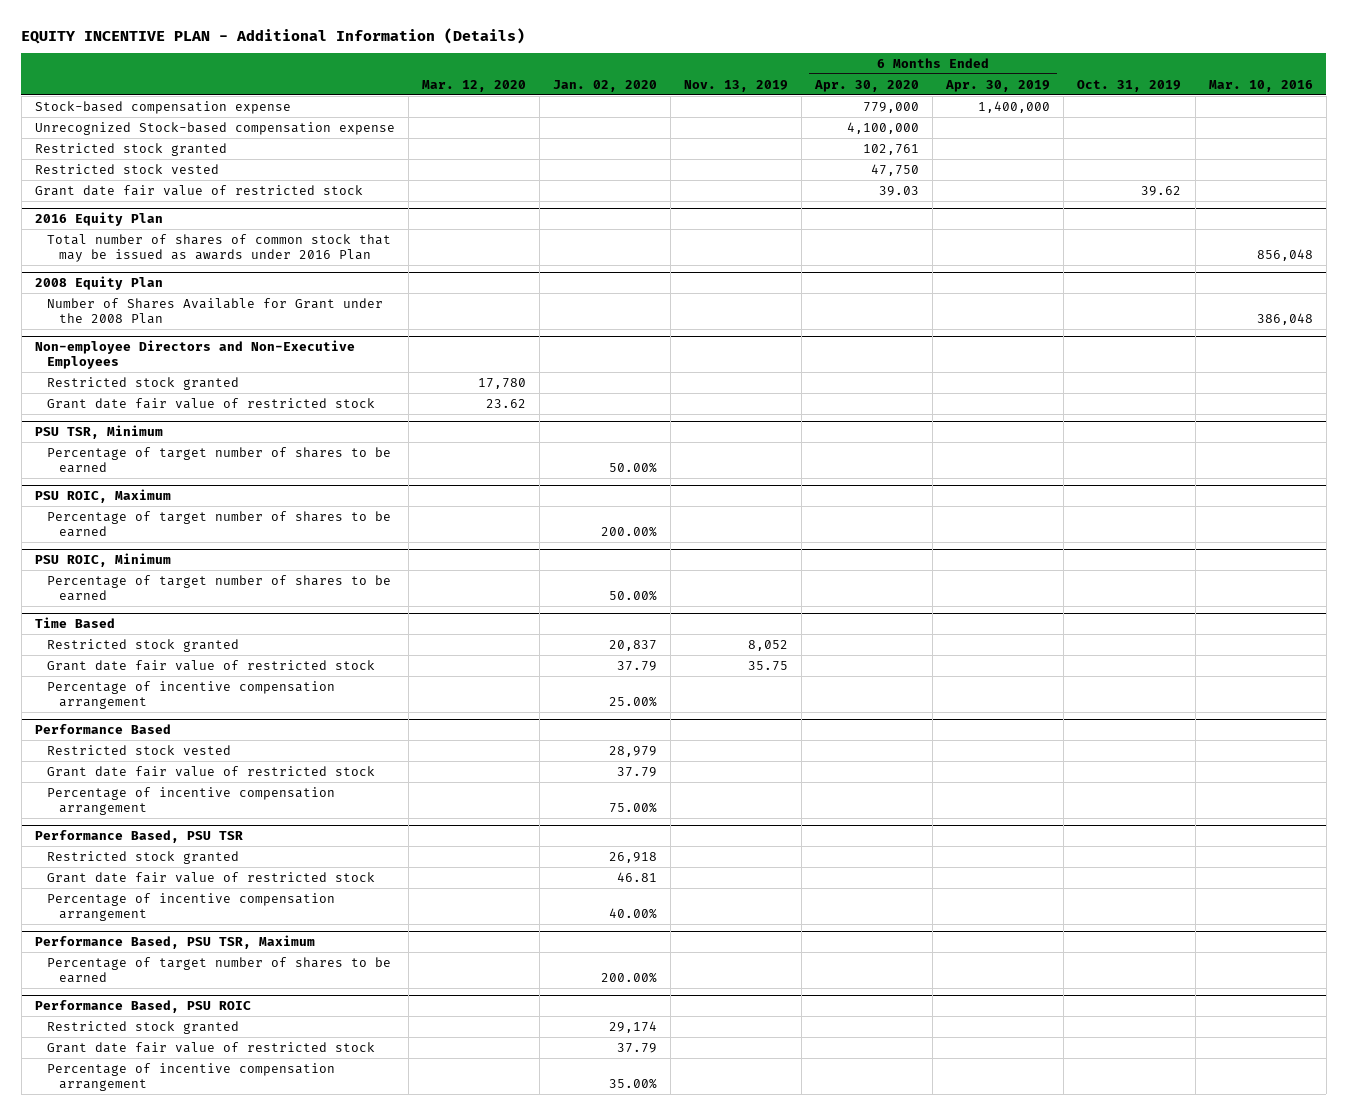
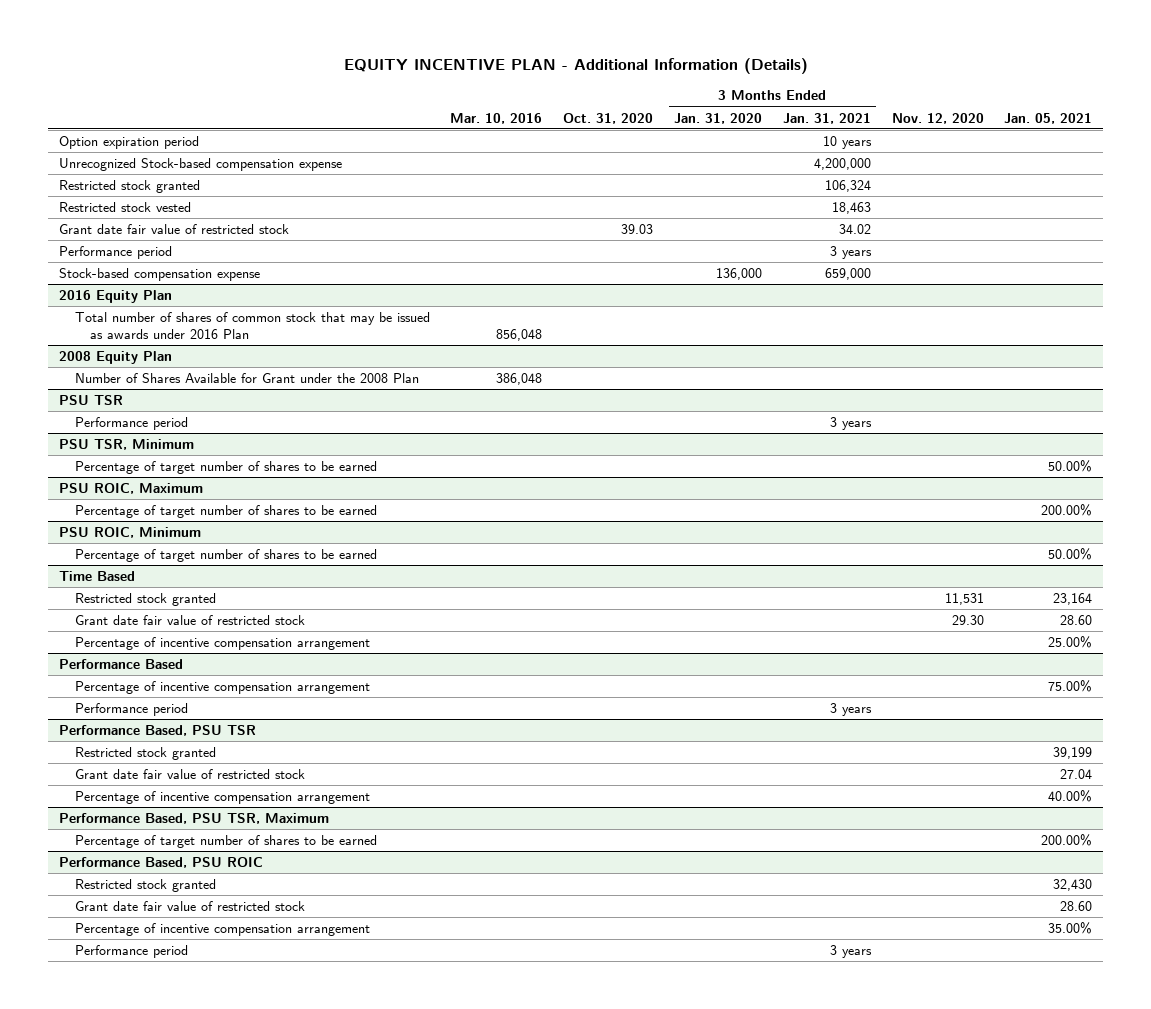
- | Mar. 12, 2020 | Jan. 02, 2020 | Nov. 13, 2019 | 6 Months Ended Apr. 30, 2020 | 6 Months Ended Apr. 30, 2019 | Oct. 31, 2019 | Mar. 10, 2016
+ | Mar. 10, 2016 | Oct. 31, 2020 | 3 Months Ended Jan. 31, 2020 | 3 Months Ended Jan. 31, 2021 | Nov. 12, 2020 | Jan. 05, 2021
+ Option expiration period | | | | 10 years | |
+ Performance period | | | | 3 years | |
moved down: Stock-based compensation expense | | | 136,000 | 659,000 | |
- Non-employee Directors and Non-Executive Employees
- Restricted stock granted | 17,780 | | | | | |
- Grant date fair value of restricted stock | 23.62 | | | | | |
+ PSU TSR
+ Performance period | | | | 3 years | |
@ Performance Based
- Restricted stock vested | | 28,979 | | | | |
- Grant date fair value of restricted stock | | 37.79 | | | | |
+ Performance period | | | | 3 years | |
@ Performance Based, PSU ROIC
+ Performance period | | | | 3 years | |

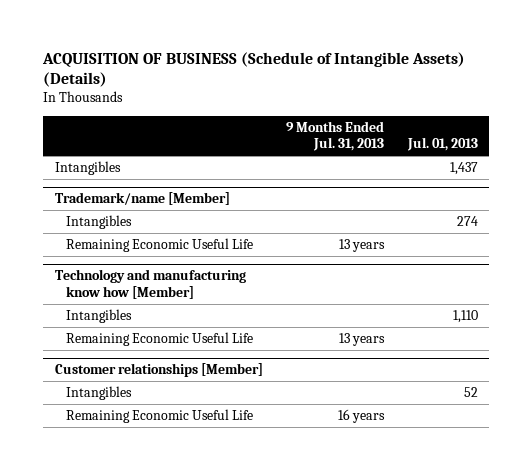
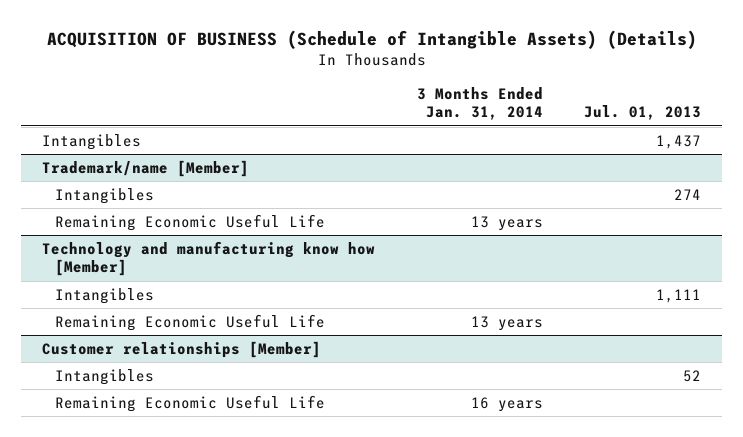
- | 9 Months Ended Jul. 31, 2013 | Jul. 01, 2013
+ | 3 Months Ended Jan. 31, 2014 | Jul. 01, 2013
@ Technology and manufacturing know how [Member]
- Intangibles | | 1,110
+ Intangibles | | 1,111

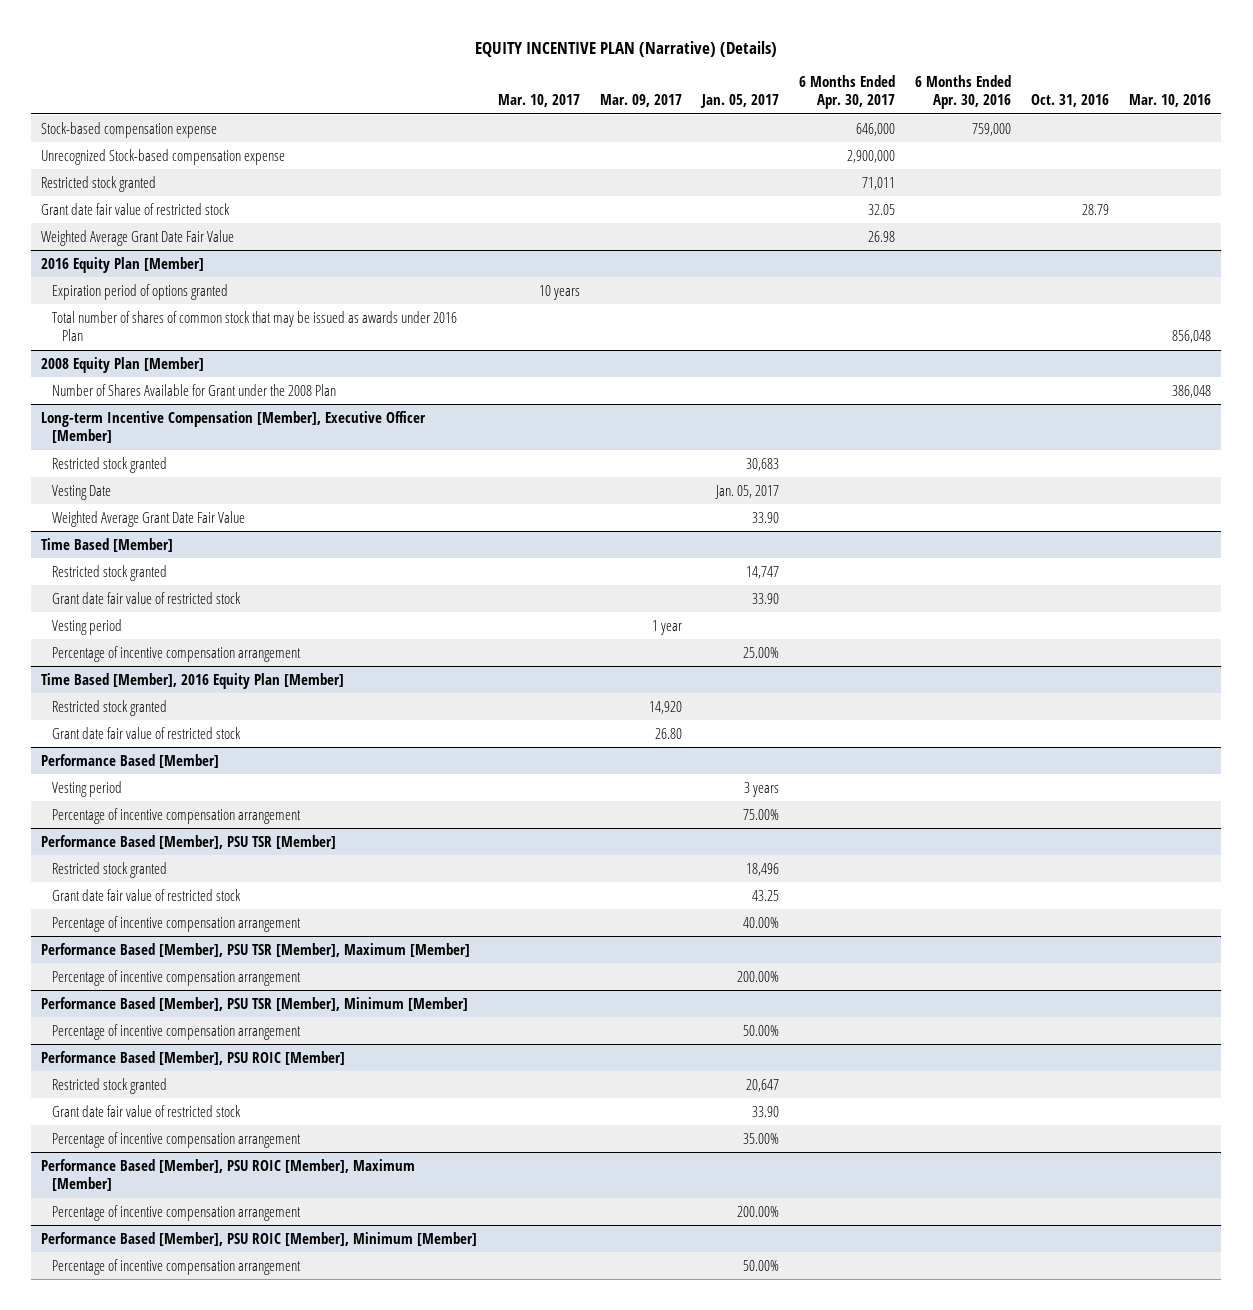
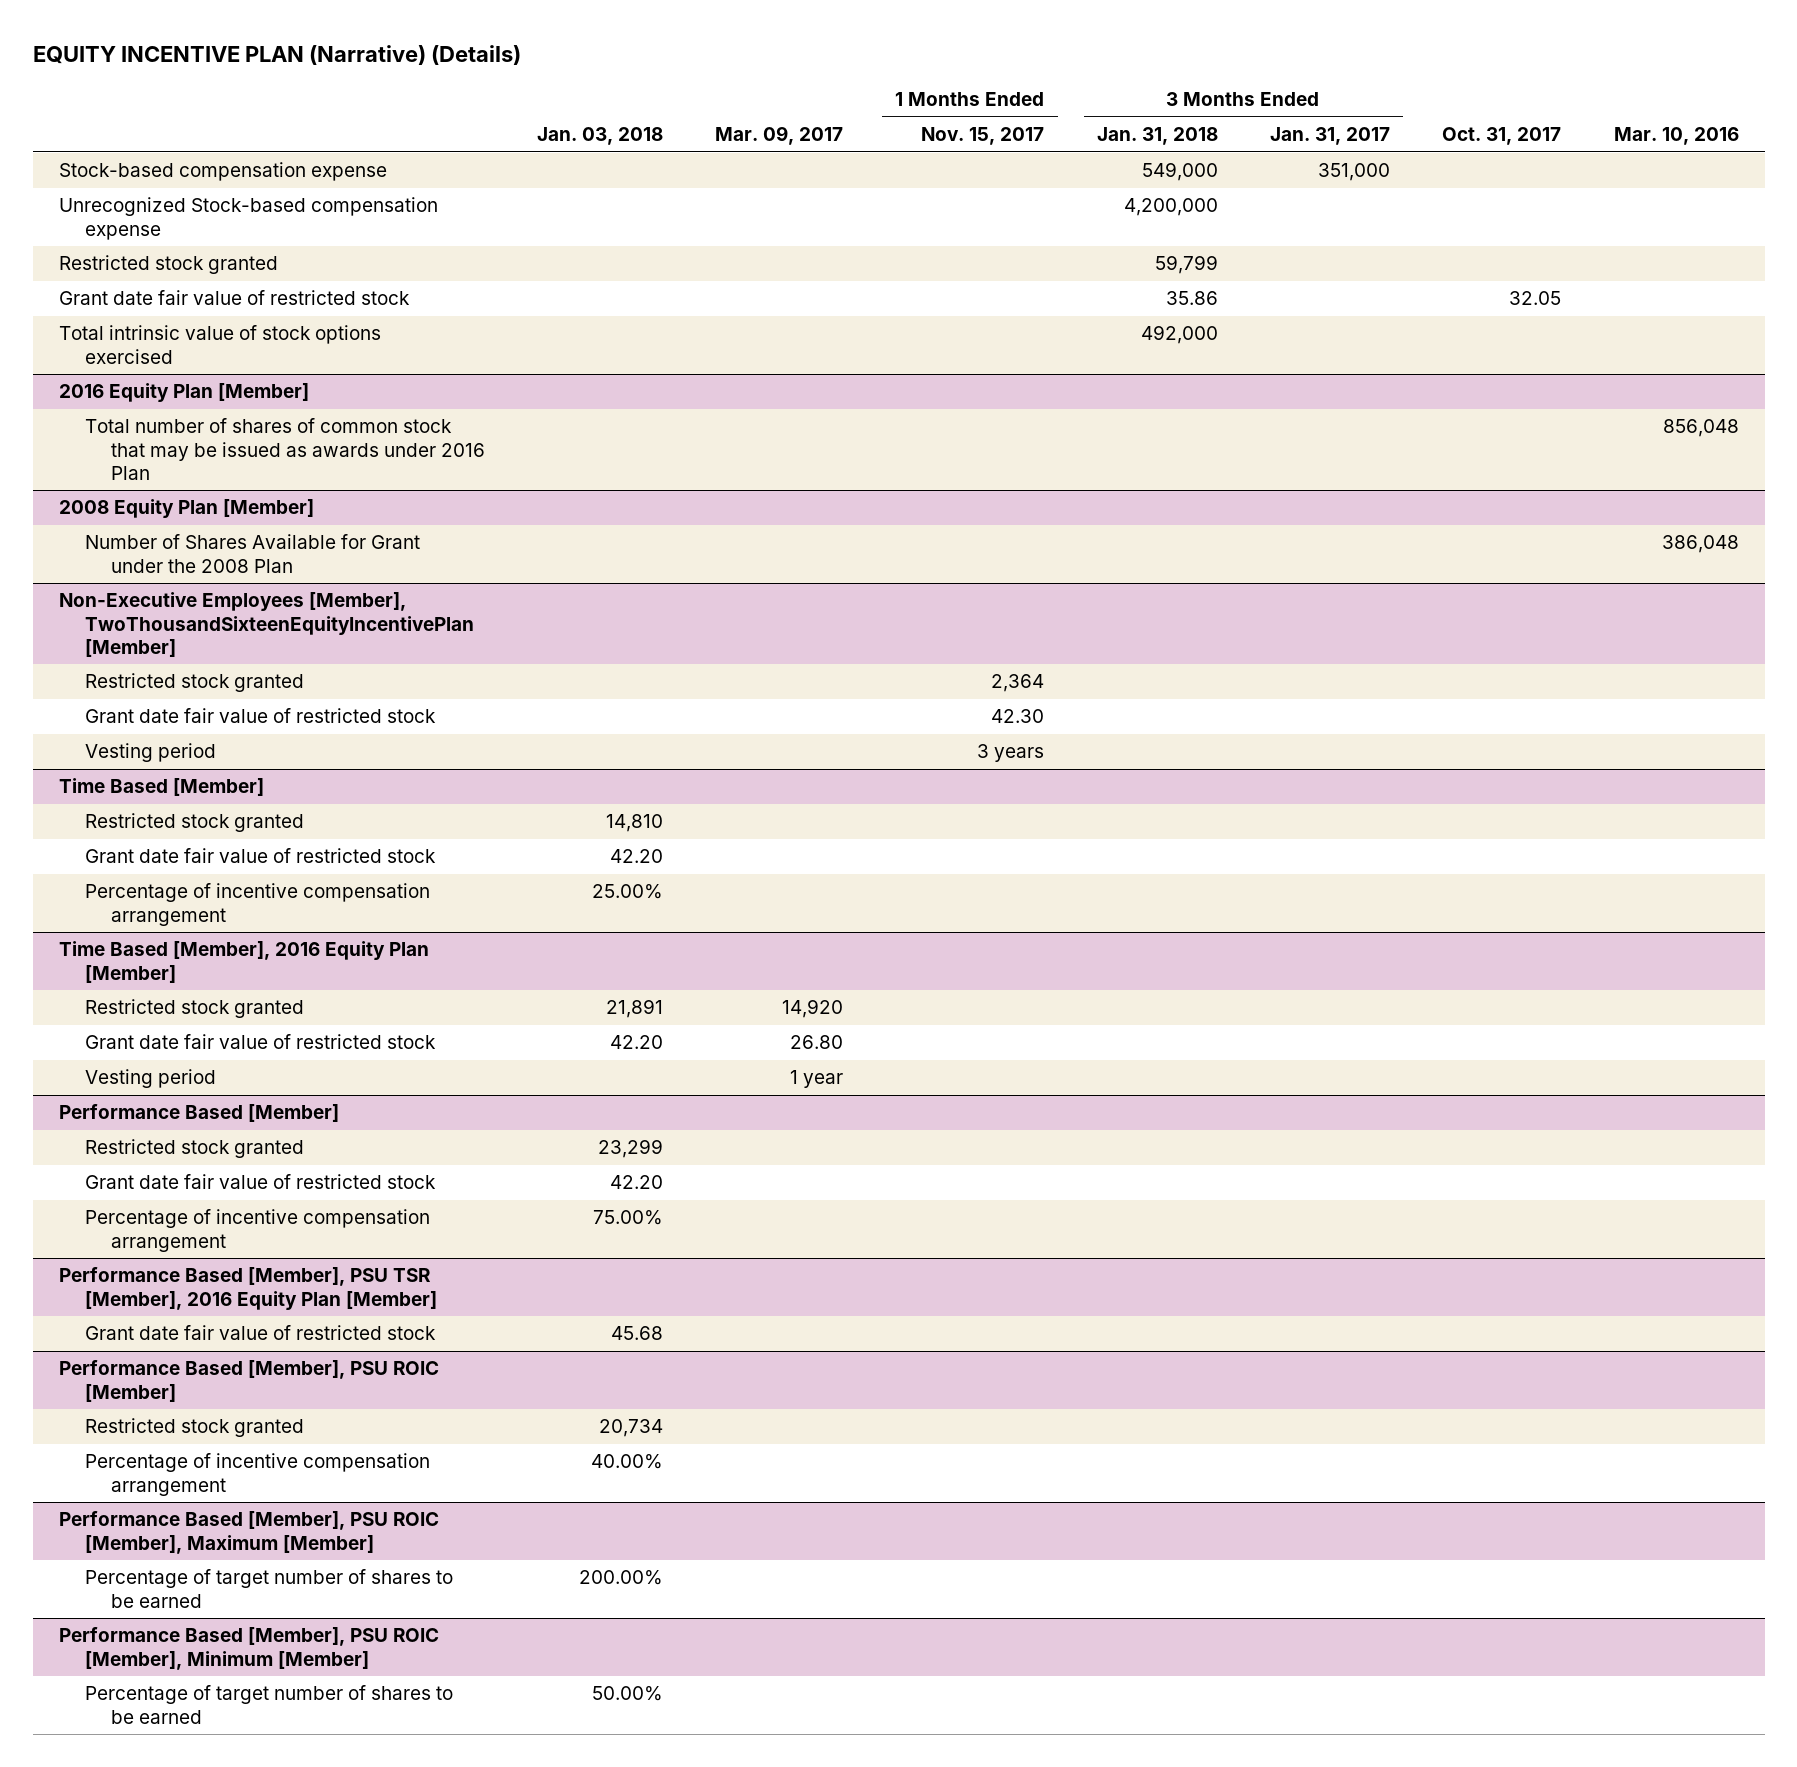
- | Mar. 10, 2017 | Mar. 09, 2017 | Jan. 05, 2017 | 6 Months Ended Apr. 30, 2017 | 6 Months Ended Apr. 30, 2016 | Oct. 31, 2016 | Mar. 10, 2016
+ | Jan. 03, 2018 | Mar. 09, 2017 | 1 Months Ended Nov. 15, 2017 | 3 Months Ended Jan. 31, 2018 | 3 Months Ended Jan. 31, 2017 | Oct. 31, 2017 | Mar. 10, 2016
- Weighted Average Grant Date Fair Value | | | | 26.98 | | |
+ Total intrinsic value of stock options exercised | | | | 492,000 | | |
@ 2016 Equity Plan [Member]
- Expiration period of options granted | 10 years | | | | | |
- Long-term Incentive Compensation [Member], Executive Officer [Member]
- Restricted stock granted | | | 30,683 | | | |
- Vesting Date | | | Jan. 05, 2017 | | | |
- Weighted Average Grant Date Fair Value | | | 33.90 | | | |
+ Non-Executive Employees [Member], TwoThousandSixteenEquityIncentivePlan [Member]
+ Restricted stock granted | | | 2,364 | | | |
+ Grant date fair value of restricted stock | | | 42.30 | | | |
+ Vesting period | | | 3 years | | | |
@ Time Based [Member]
- Vesting period | | 1 year | | | | |
@ Time Based [Member], 2016 Equity Plan [Member]
+ Vesting period | | 1 year | | | | |
@ Performance Based [Member]
- Vesting period | | | 3 years | | | |
+ Restricted stock granted | 23,299 | | | | | |
+ Grant date fair value of restricted stock | 42.20 | | | | | |
- Performance Based [Member], PSU TSR [Member]
- Restricted stock granted | | | 18,496 | | | |
+ Performance Based [Member], PSU TSR [Member], 2016 Equity Plan [Member]
- Percentage of incentive compensation arrangement | | | 40.00% | | | |
- Performance Based [Member], PSU TSR [Member], Maximum [Member]
- Percentage of incentive compensation arrangement | | | 200.00% | | | |
- Performance Based [Member], PSU TSR [Member], Minimum [Member]
- Percentage of incentive compensation arrangement | | | 50.00% | | | |
@ Performance Based [Member], PSU ROIC [Member]
- Grant date fair value of restricted stock | | | 33.90 | | | |
@ Performance Based [Member], PSU ROIC [Member], Maximum [Member]
- Percentage of incentive compensation arrangement | | | 200.00% | | | |
+ Percentage of target number of shares to be earned | 200.00% | | | | | |
@ Performance Based [Member], PSU ROIC [Member], Minimum [Member]
- Percentage of incentive compensation arrangement | | | 50.00% | | | |
+ Percentage of target number of shares to be earned | 50.00% | | | | | |

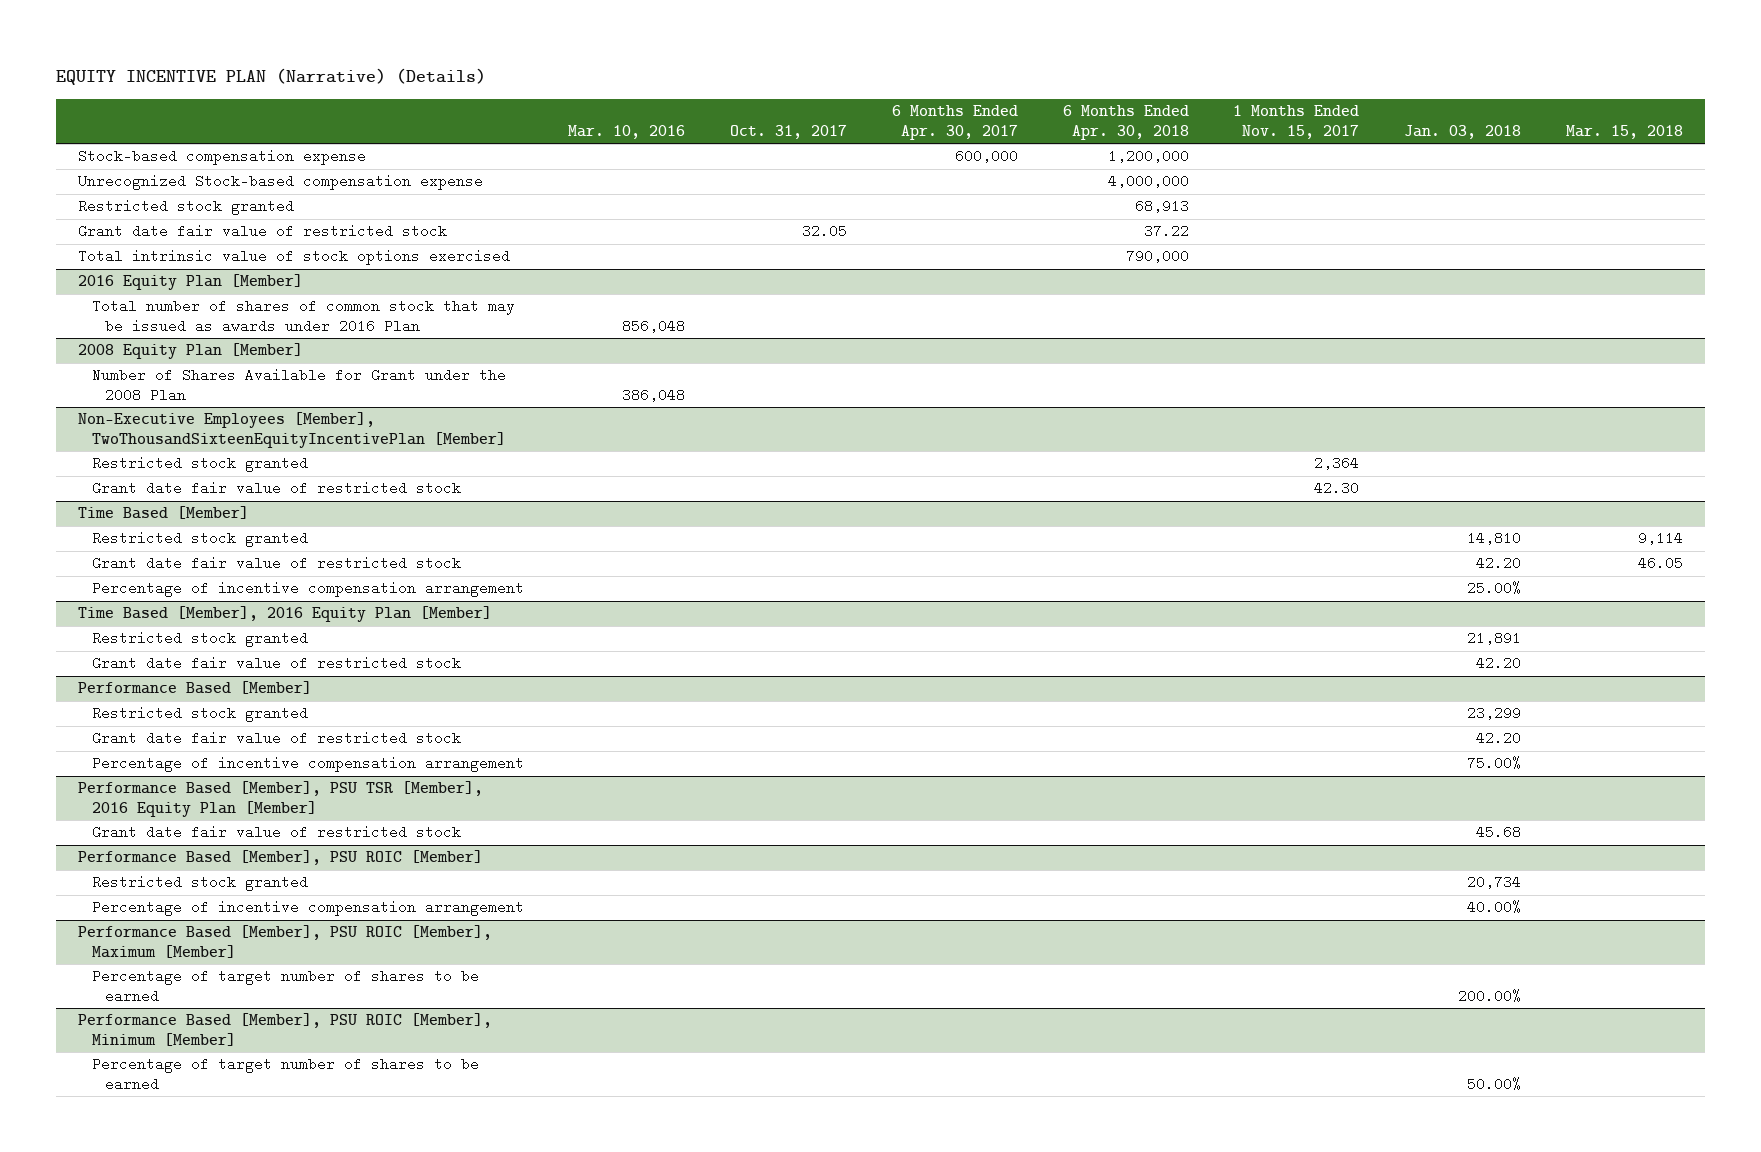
- | Jan. 03, 2018 | Mar. 09, 2017 | 1 Months Ended Nov. 15, 2017 | 3 Months Ended Jan. 31, 2018 | 3 Months Ended Jan. 31, 2017 | Oct. 31, 2017 | Mar. 10, 2016
+ | Mar. 10, 2016 | Oct. 31, 2017 | 6 Months Ended Apr. 30, 2017 | 6 Months Ended Apr. 30, 2018 | 1 Months Ended Nov. 15, 2017 | Jan. 03, 2018 | Mar. 15, 2018
@ Non-Executive Employees [Member], TwoThousandSixteenEquityIncentivePlan [Member]
- Vesting period | | | 3 years | | | |
@ Time Based [Member], 2016 Equity Plan [Member]
- Vesting period | | 1 year | | | | |

